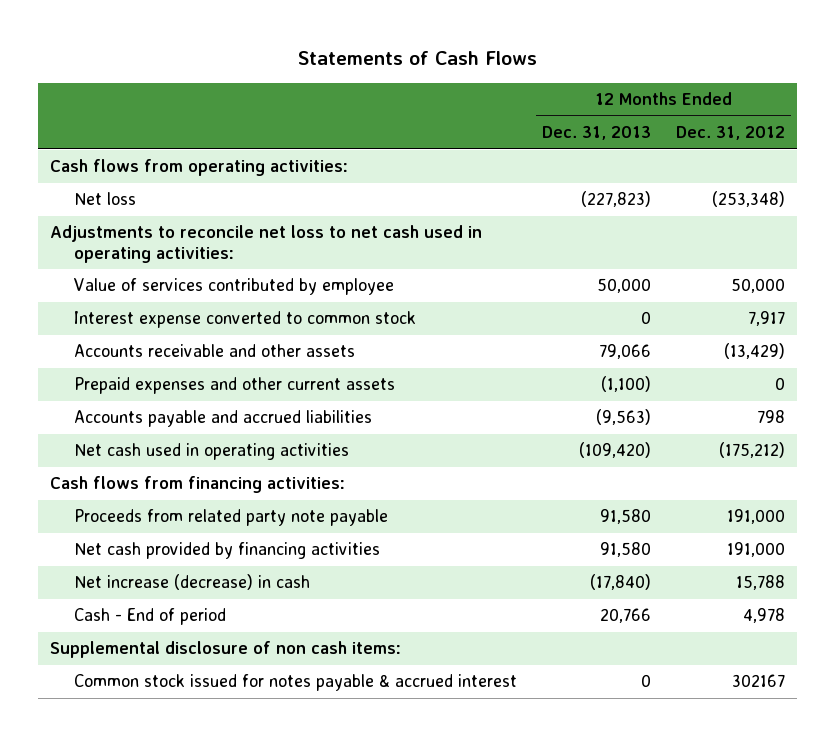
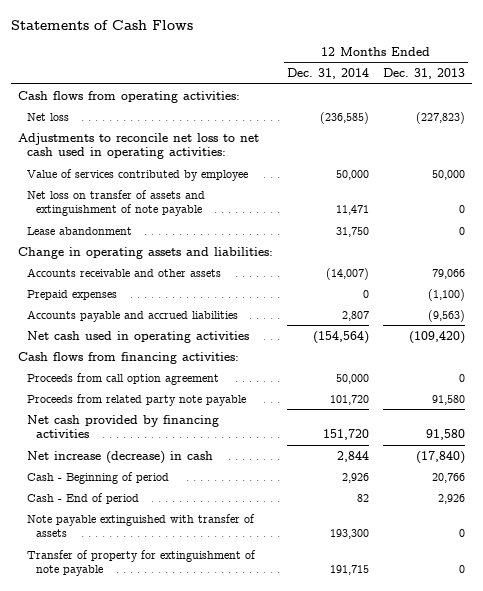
- | 12 Months Ended Dec. 31, 2013 | 12 Months Ended Dec. 31, 2012
+ | 12 Months Ended Dec. 31, 2014 | 12 Months Ended Dec. 31, 2013
- Interest expense converted to common stock | 0 | 7,917
+ Net loss on transfer of assets and extinguishment of note payable | 11,471 | 0
+ Lease abandonment | 31,750 | 0
+ Change in operating assets and liabilities:
- Prepaid expenses and other current assets | (1,100) | 0
+ Prepaid expenses | 0 | (1,100)
+ Proceeds from call option agreement | 50,000 | 0
- Cash - End of period | 20,766 | 4,978
- Supplemental disclosure of non cash items:
- Common stock issued for notes payable & accrued interest | 0 | 302167
+ Cash - Beginning of period | 2,926 | 20,766
+ Cash - End of period | 82 | 2,926
+ Note payable extinguished with transfer of assets | 193,300 | 0
+ Transfer of property for extinguishment of note payable | 191,715 | 0

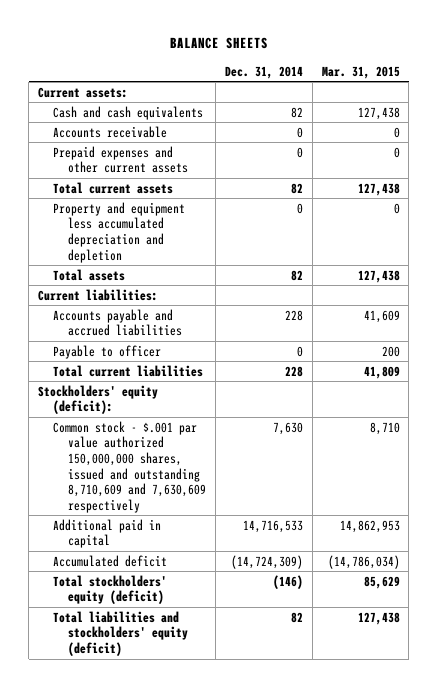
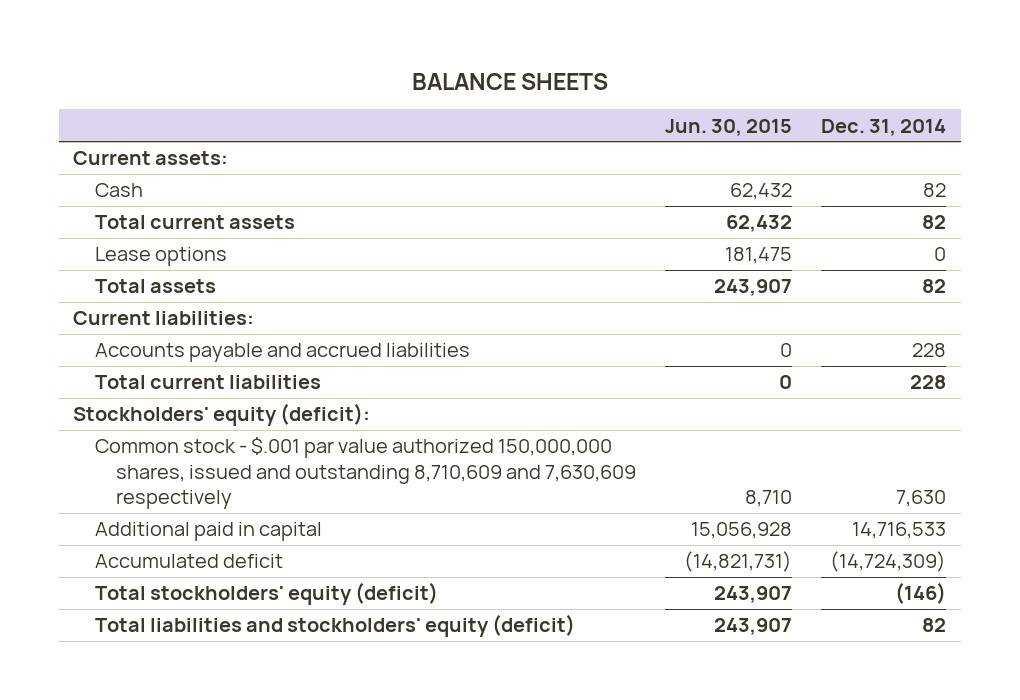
- | Dec. 31, 2014 | Mar. 31, 2015
+ | Jun. 30, 2015 | Dec. 31, 2014
- Cash and cash equivalents | 82 | 127,438
- Accounts receivable | 0 | 0
- Prepaid expenses and other current assets | 0 | 0
+ Cash | 62,432 | 82
- Property and equipment less accumulated depreciation and depletion | 0 | 0
+ Lease options | 181,475 | 0
- Payable to officer | 0 | 200

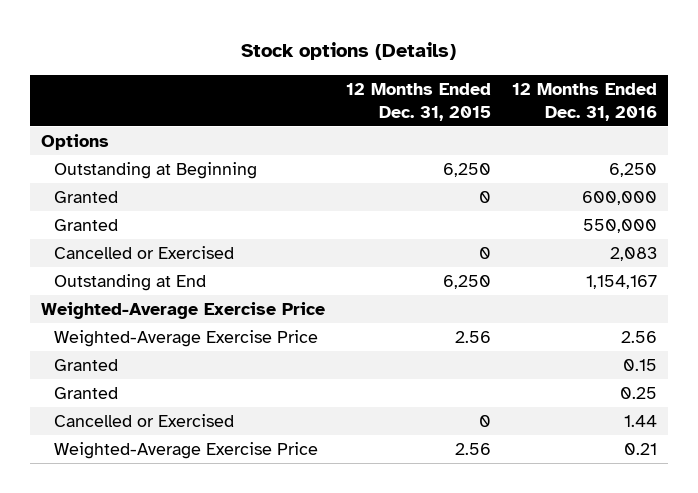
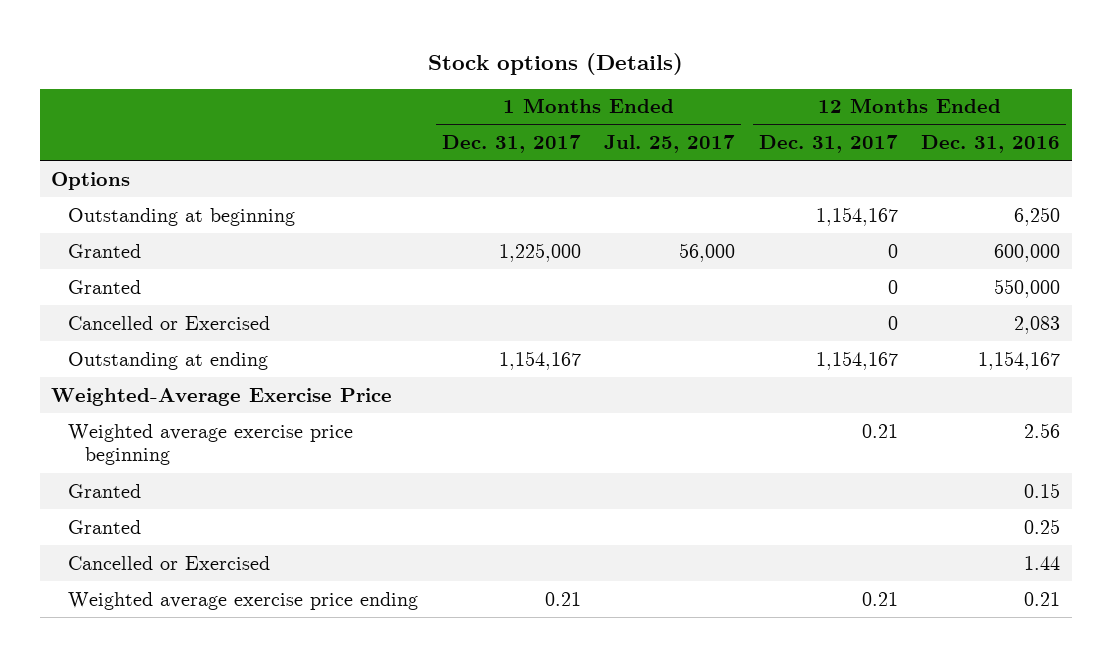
- | 12 Months Ended Dec. 31, 2015 | 12 Months Ended Dec. 31, 2016
+ | 1 Months Ended Dec. 31, 2017 | 1 Months Ended Jul. 25, 2017 | 12 Months Ended Dec. 31, 2017 | 12 Months Ended Dec. 31, 2016
- Outstanding at Beginning | 6,250 | 6,250
+ Outstanding at beginning | | | 1,154,167 | 6,250
- Outstanding at End | 6,250 | 1,154,167
+ Outstanding at ending | 1,154,167 | | 1,154,167 | 1,154,167
- Weighted-Average Exercise Price | 2.56 | 2.56
+ Weighted average exercise price beginning | | | 0.21 | 2.56
- Weighted-Average Exercise Price | 2.56 | 0.21
+ Weighted average exercise price ending | 0.21 | | 0.21 | 0.21

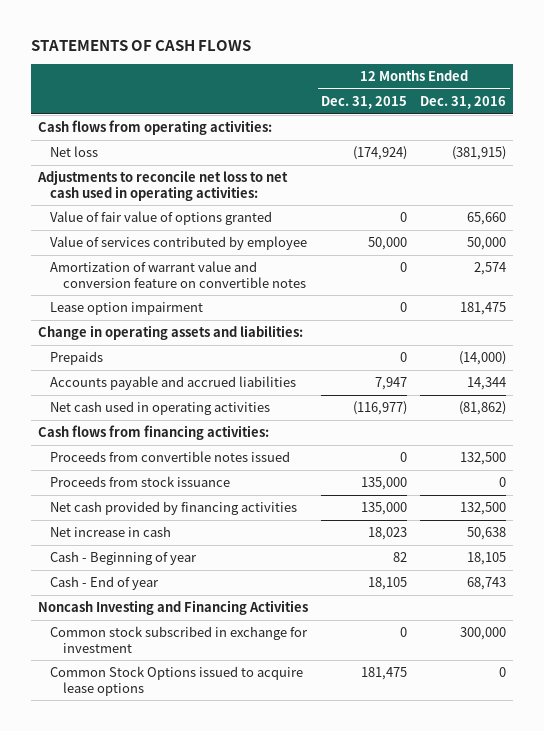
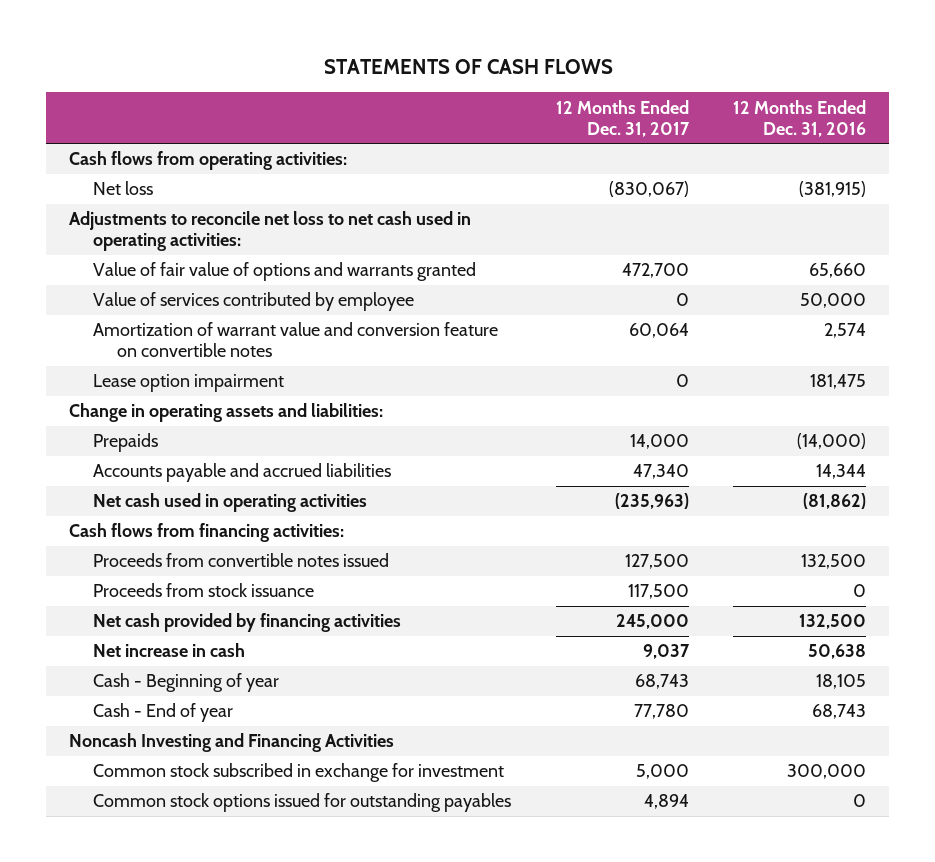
- | 12 Months Ended Dec. 31, 2015 | 12 Months Ended Dec. 31, 2016
+ | 12 Months Ended Dec. 31, 2017 | 12 Months Ended Dec. 31, 2016
- Value of fair value of options granted | 0 | 65,660
+ Value of fair value of options and warrants granted | 472,700 | 65,660
- Common Stock Options issued to acquire lease options | 181,475 | 0
+ Common stock options issued for outstanding payables | 4,894 | 0

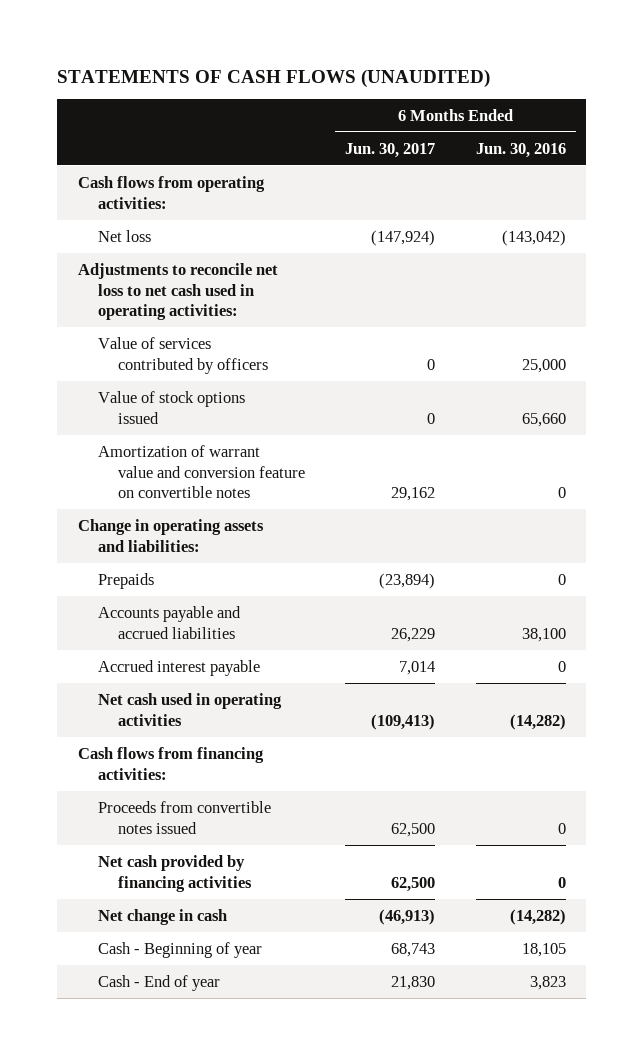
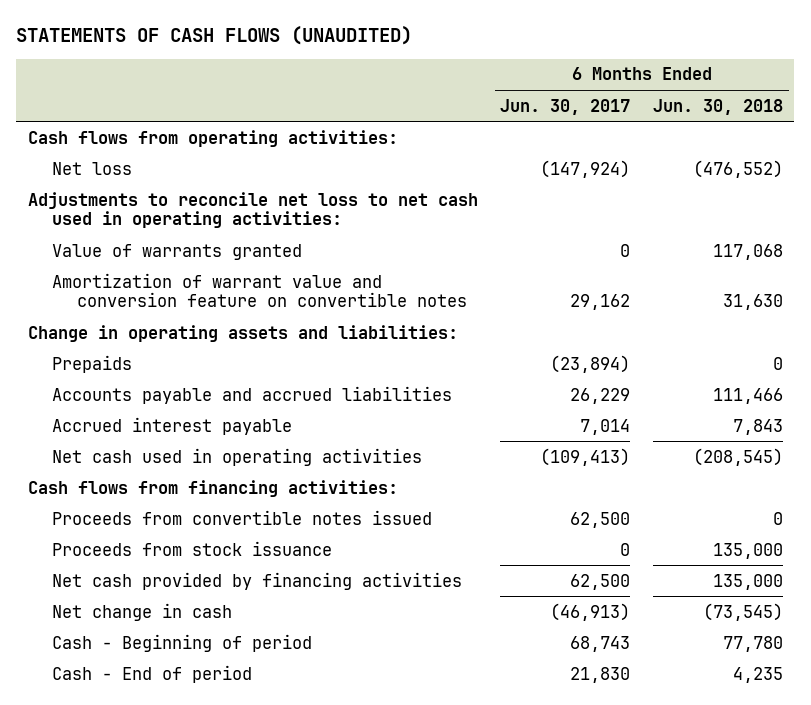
- | 6 Months Ended Jun. 30, 2017 | 6 Months Ended Jun. 30, 2016
+ | 6 Months Ended Jun. 30, 2017 | 6 Months Ended Jun. 30, 2018
- Value of services contributed by officers | 0 | 25,000
- Value of stock options issued | 0 | 65,660
+ Value of warrants granted | 0 | 117,068
+ Proceeds from stock issuance | 0 | 135,000
- Cash - Beginning of year | 68,743 | 18,105
- Cash - End of year | 21,830 | 3,823
+ Cash - Beginning of period | 68,743 | 77,780
+ Cash - End of period | 21,830 | 4,235

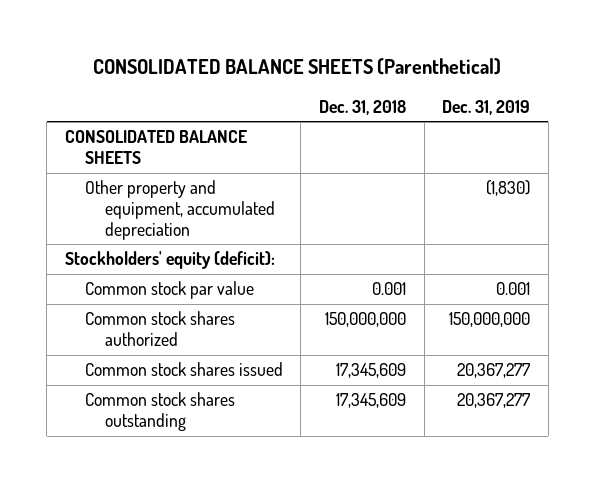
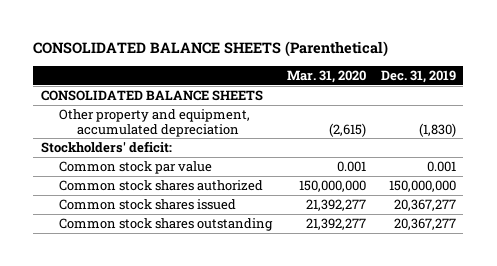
- | Dec. 31, 2018 | Dec. 31, 2019
+ | Mar. 31, 2020 | Dec. 31, 2019
- Stockholders' equity (deficit):
+ Stockholders' deficit:

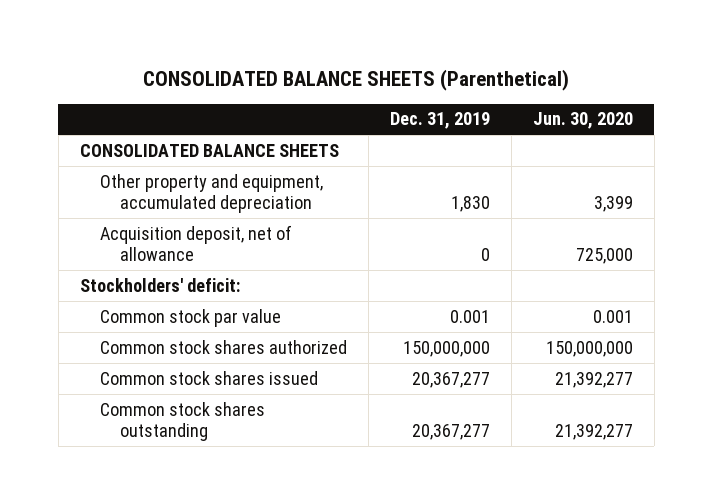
- | Mar. 31, 2020 | Dec. 31, 2019
+ | Dec. 31, 2019 | Jun. 30, 2020
- Other property and equipment, accumulated depreciation | (2,615) | (1,830)
+ Other property and equipment, accumulated depreciation | 1,830 | 3,399
+ Acquisition deposit, net of allowance | 0 | 725,000

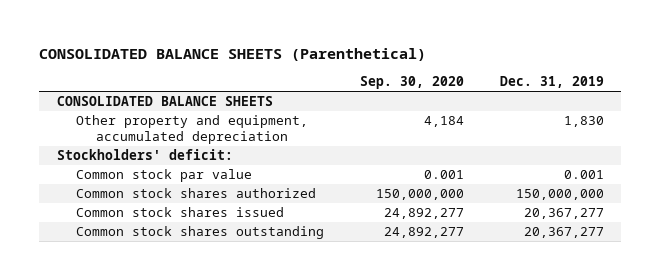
- | Dec. 31, 2019 | Jun. 30, 2020
+ | Sep. 30, 2020 | Dec. 31, 2019
- Acquisition deposit, net of allowance | 0 | 725,000

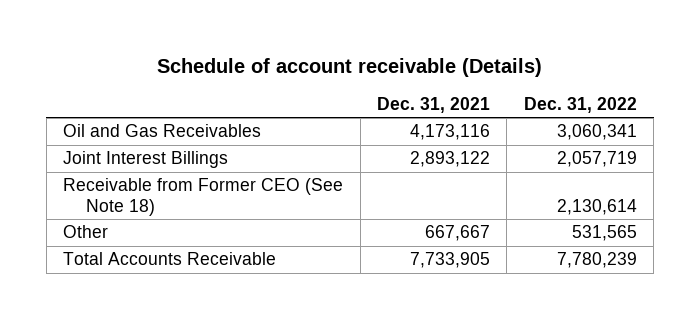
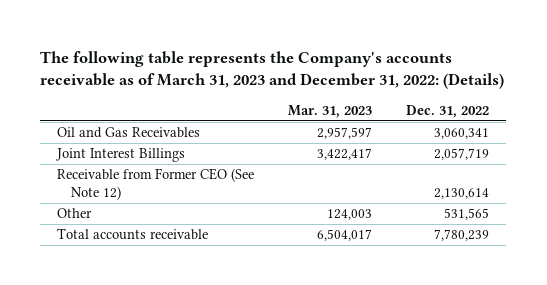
- Schedule of account receivable (Details)
+ The following table represents the Company's accounts receivable as of March 31, 2023 and December 31, 2022: (Details)
- | Dec. 31, 2021 | Dec. 31, 2022
+ | Mar. 31, 2023 | Dec. 31, 2022
- Receivable from Former CEO (See Note 18) | | 2,130,614
+ Receivable from Former CEO (See Note 12) | | 2,130,614
- Total Accounts Receivable | 7,733,905 | 7,780,239
+ Total accounts receivable | 6,504,017 | 7,780,239

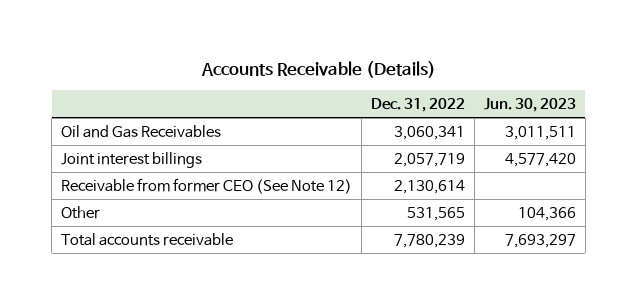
- The following table represents the Company's accounts receivable as of March 31, 2023 and December 31, 2022: (Details)
+ Accounts Receivable (Details)
- | Mar. 31, 2023 | Dec. 31, 2022
+ | Dec. 31, 2022 | Jun. 30, 2023
- Joint Interest Billings | 3,422,417 | 2,057,719
- Receivable from Former CEO (See Note 12) | | 2,130,614
+ Joint interest billings | 2,057,719 | 4,577,420
+ Receivable from former CEO (See Note 12) | 2,130,614 |

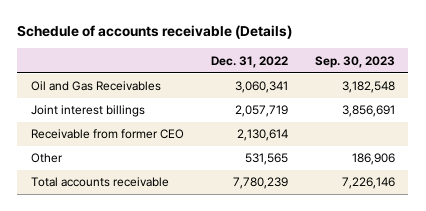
- Accounts Receivable (Details)
+ Schedule of accounts receivable (Details)
- | Dec. 31, 2022 | Jun. 30, 2023
+ | Dec. 31, 2022 | Sep. 30, 2023
- Receivable from former CEO (See Note 12) | 2,130,614 |
+ Receivable from former CEO | 2,130,614 |

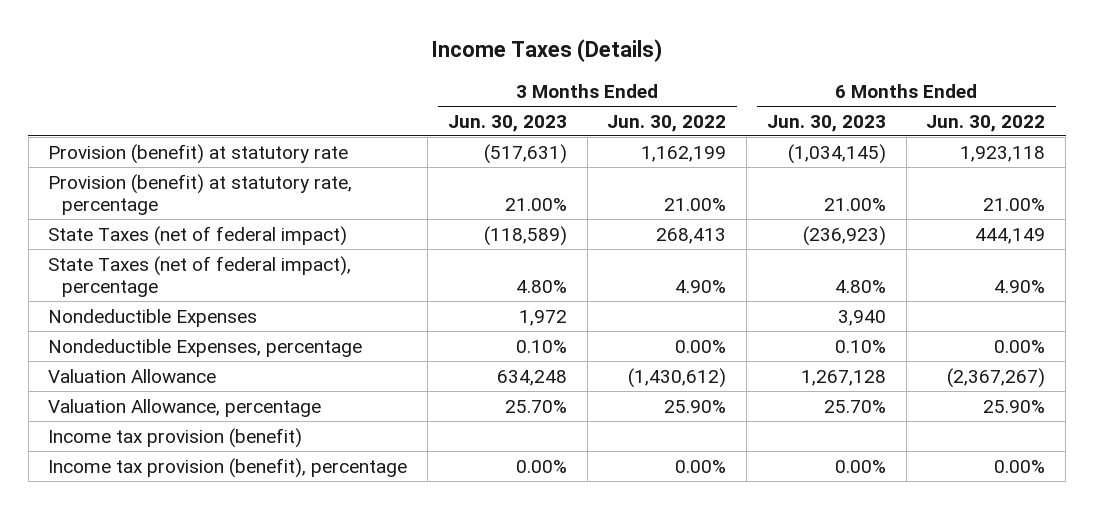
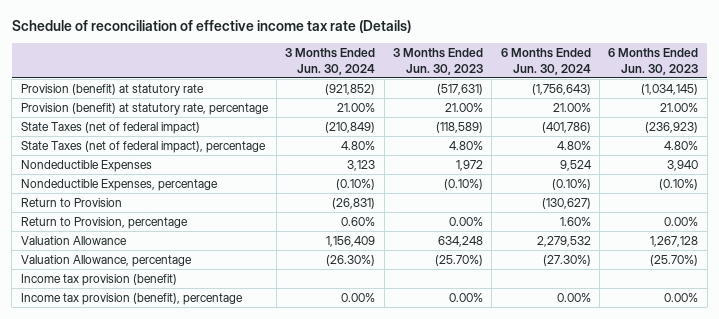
- Income Taxes (Details)
+ Schedule of reconciliation of effective income tax rate (Details)
- | 3 Months Ended Jun. 30, 2023 | 3 Months Ended Jun. 30, 2022 | 6 Months Ended Jun. 30, 2023 | 6 Months Ended Jun. 30, 2022
+ | 3 Months Ended Jun. 30, 2024 | 3 Months Ended Jun. 30, 2023 | 6 Months Ended Jun. 30, 2024 | 6 Months Ended Jun. 30, 2023
- Nondeductible Expenses, percentage | 0.10% | 0.00% | 0.10% | 0.00%
+ Nondeductible Expenses, percentage | (0.10%) | (0.10%) | (0.10%) | (0.10%)
+ Return to Provision | (26,831) | | (130,627) |
+ Return to Provision, percentage | 0.60% | 0.00% | 1.60% | 0.00%
- Valuation Allowance, percentage | 25.70% | 25.90% | 25.70% | 25.90%
+ Valuation Allowance, percentage | (26.30%) | (25.70%) | (27.30%) | (25.70%)

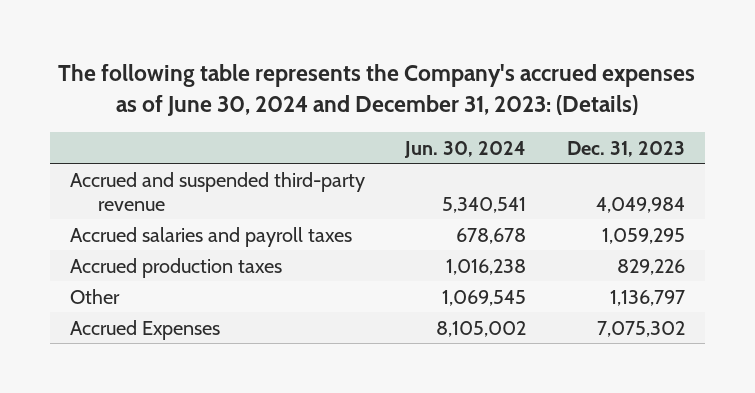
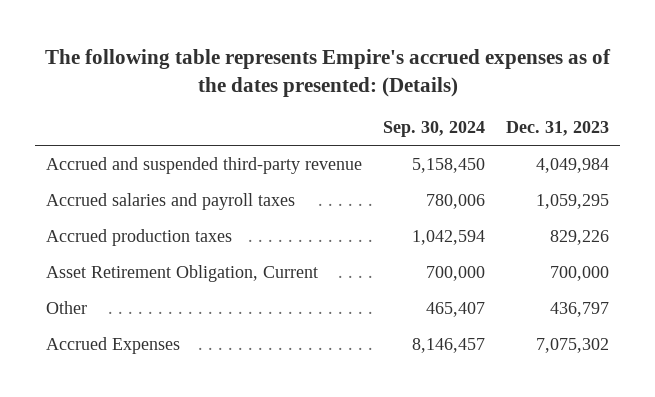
- The following table represents the Company's accrued expenses as of June 30, 2024 and December 31, 2023: (Details)
+ The following table represents Empire's accrued expenses as of the dates presented: (Details)
- | Jun. 30, 2024 | Dec. 31, 2023
+ | Sep. 30, 2024 | Dec. 31, 2023
- Other | 1,069,545 | 1,136,797
+ Asset Retirement Obligation, Current | 700,000 | 700,000
+ Other | 465,407 | 436,797

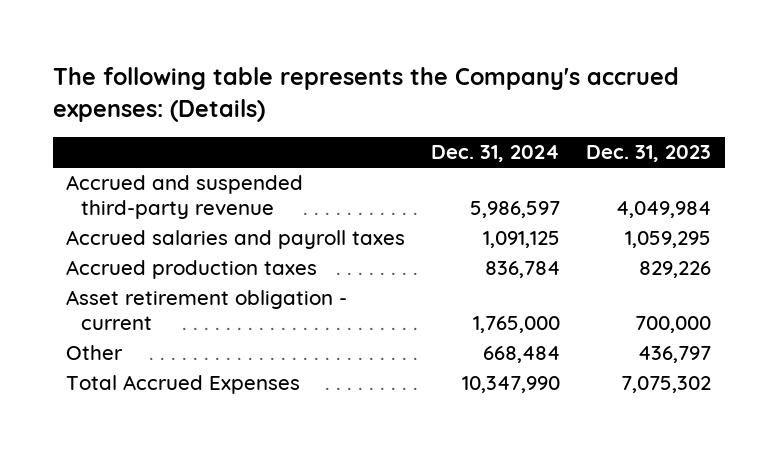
- The following table represents Empire's accrued expenses as of the dates presented: (Details)
+ The following table represents the Company's accrued expenses: (Details)
- | Sep. 30, 2024 | Dec. 31, 2023
+ | Dec. 31, 2024 | Dec. 31, 2023
- Asset Retirement Obligation, Current | 700,000 | 700,000
+ Asset retirement obligation - current | 1,765,000 | 700,000
- Accrued Expenses | 8,146,457 | 7,075,302
+ Total Accrued Expenses | 10,347,990 | 7,075,302

